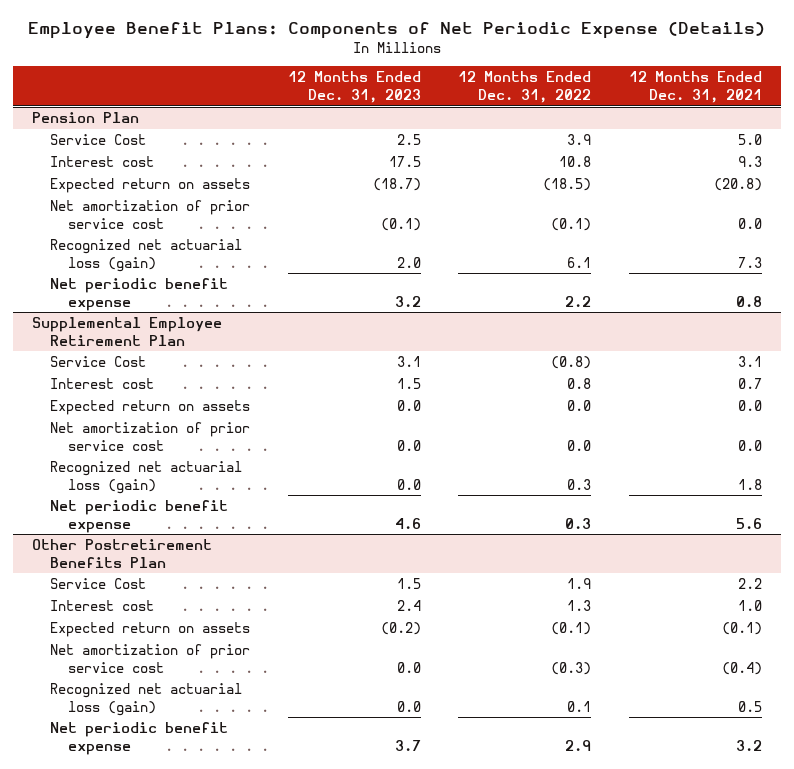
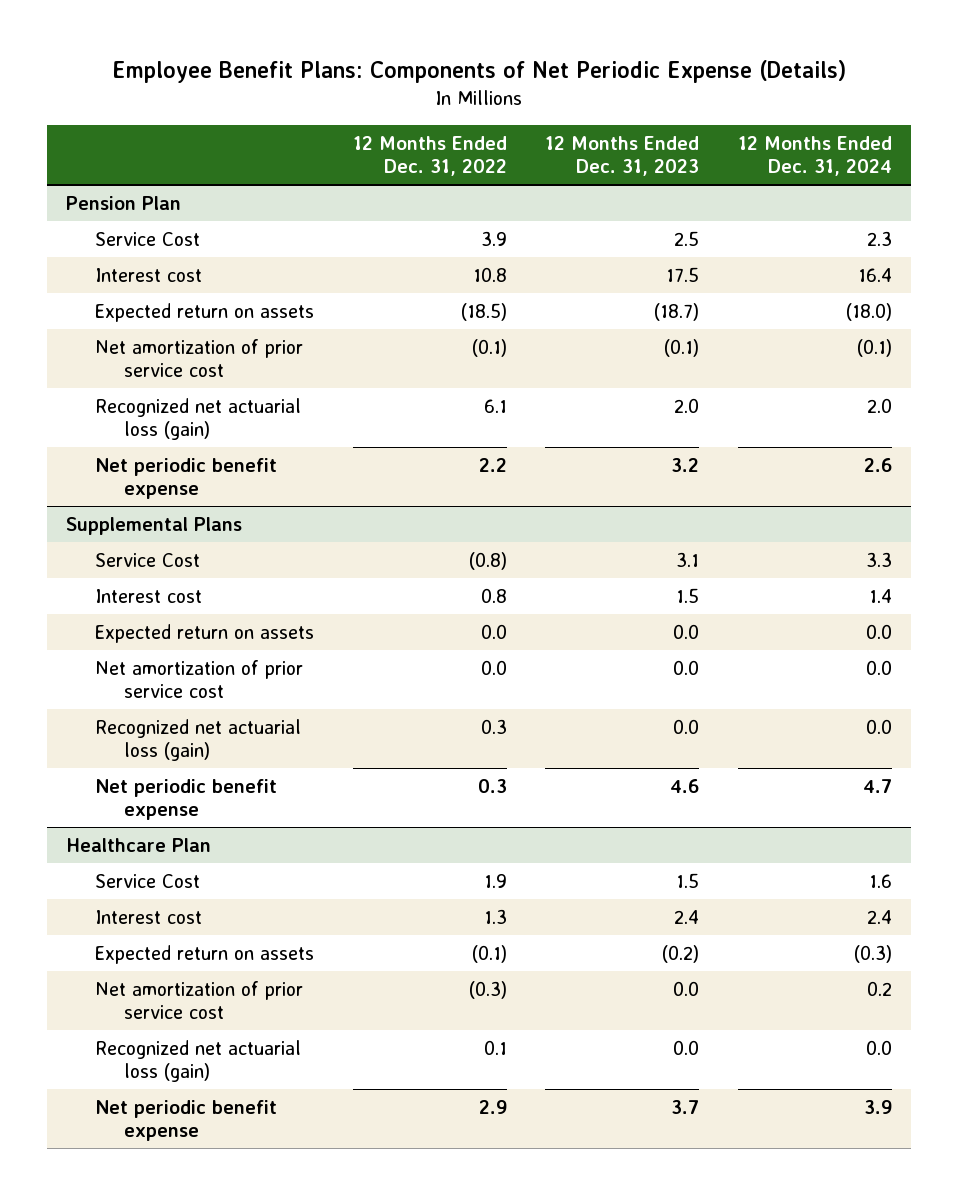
- | 12 Months Ended Dec. 31, 2023 | 12 Months Ended Dec. 31, 2022 | 12 Months Ended Dec. 31, 2021
+ | 12 Months Ended Dec. 31, 2022 | 12 Months Ended Dec. 31, 2023 | 12 Months Ended Dec. 31, 2024
- Supplemental Employee Retirement Plan
+ Supplemental Plans
- Other Postretirement Benefits Plan
+ Healthcare Plan

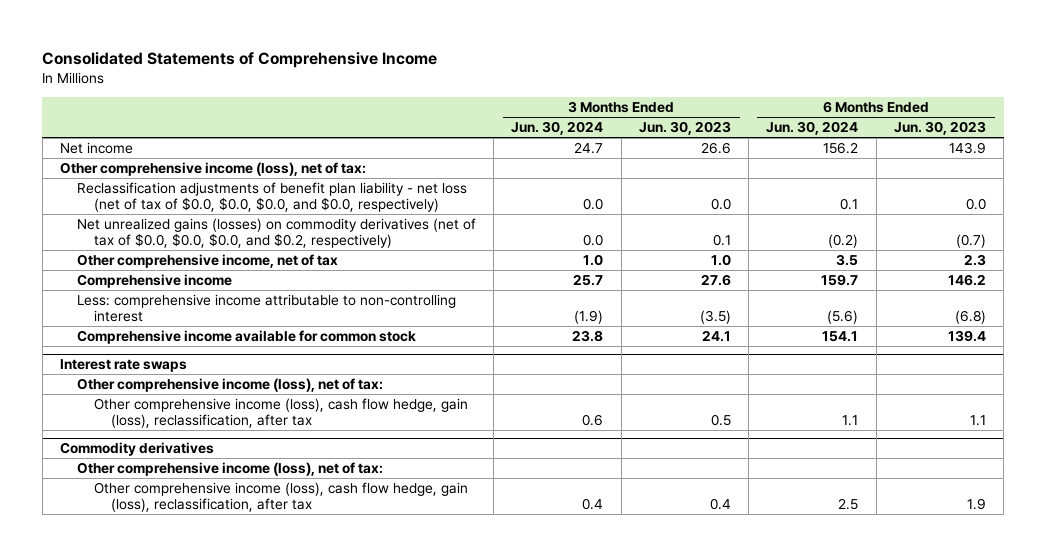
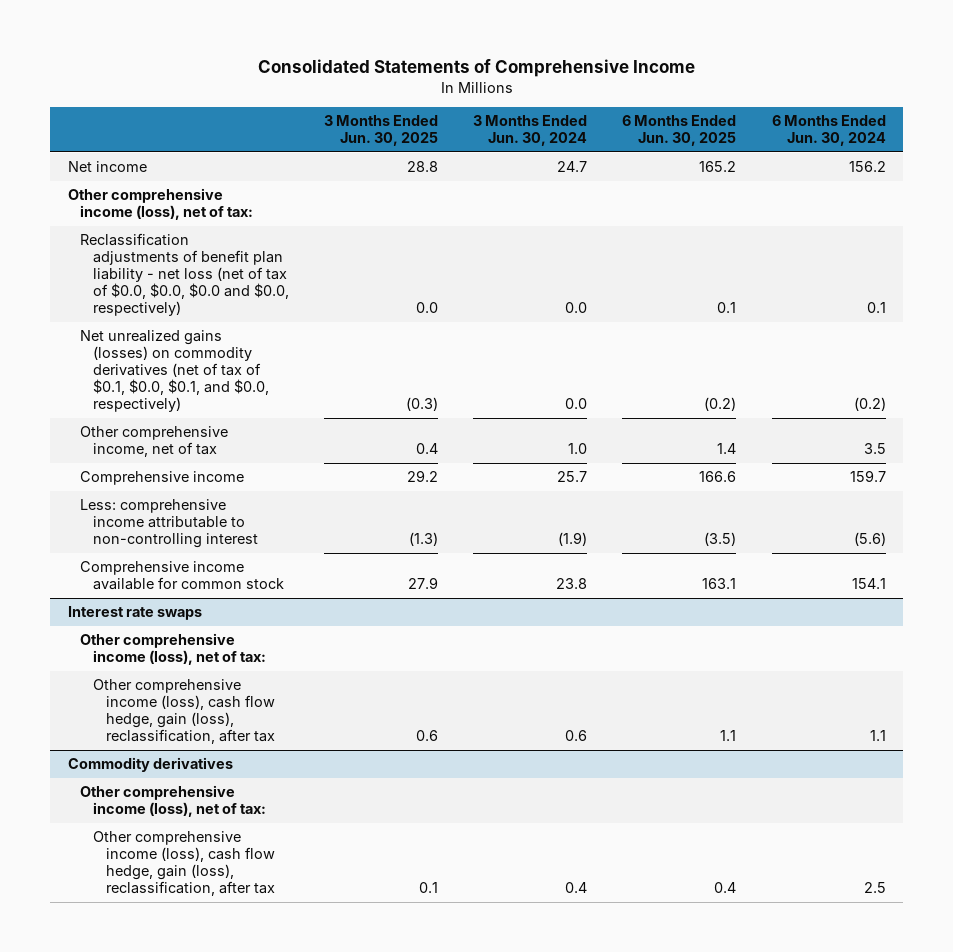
- | 3 Months Ended Jun. 30, 2024 | 3 Months Ended Jun. 30, 2023 | 6 Months Ended Jun. 30, 2024 | 6 Months Ended Jun. 30, 2023
+ | 3 Months Ended Jun. 30, 2025 | 3 Months Ended Jun. 30, 2024 | 6 Months Ended Jun. 30, 2025 | 6 Months Ended Jun. 30, 2024
- Reclassification adjustments of benefit plan liability - net loss (net of tax of $0.0, $0.0, $0.0, and $0.0, respectively) | 0.0 | 0.0 | 0.1 | 0.0
- Net unrealized gains (losses) on commodity derivatives (net of tax of $0.0, $0.0, $0.0, and $0.2, respectively) | 0.0 | 0.1 | (0.2) | (0.7)
+ Reclassification adjustments of benefit plan liability - net loss (net of tax of $0.0, $0.0, $0.0 and $0.0, respectively) | 0.0 | 0.0 | 0.1 | 0.1
+ Net unrealized gains (losses) on commodity derivatives (net of tax of $0.1, $0.0, $0.1, and $0.0, respectively) | (0.3) | 0.0 | (0.2) | (0.2)

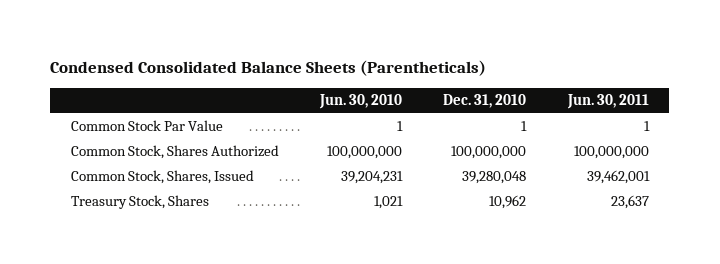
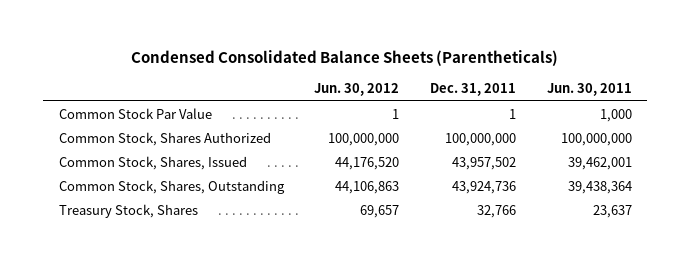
- | Jun. 30, 2010 | Dec. 31, 2010 | Jun. 30, 2011
+ | Jun. 30, 2012 | Dec. 31, 2011 | Jun. 30, 2011
- Common Stock Par Value | 1 | 1 | 1
+ Common Stock Par Value | 1 | 1 | 1,000
+ Common Stock, Shares, Outstanding | 44,106,863 | 43,924,736 | 39,438,364

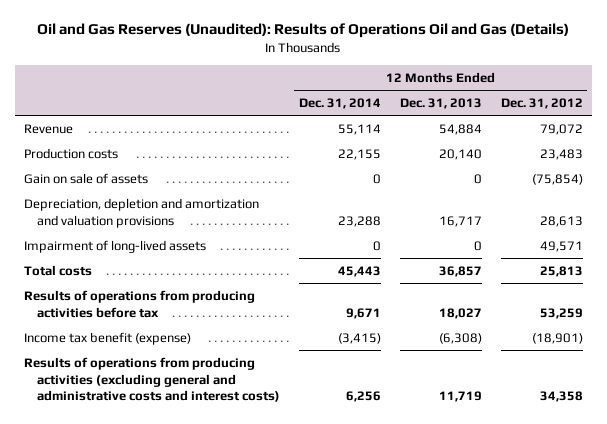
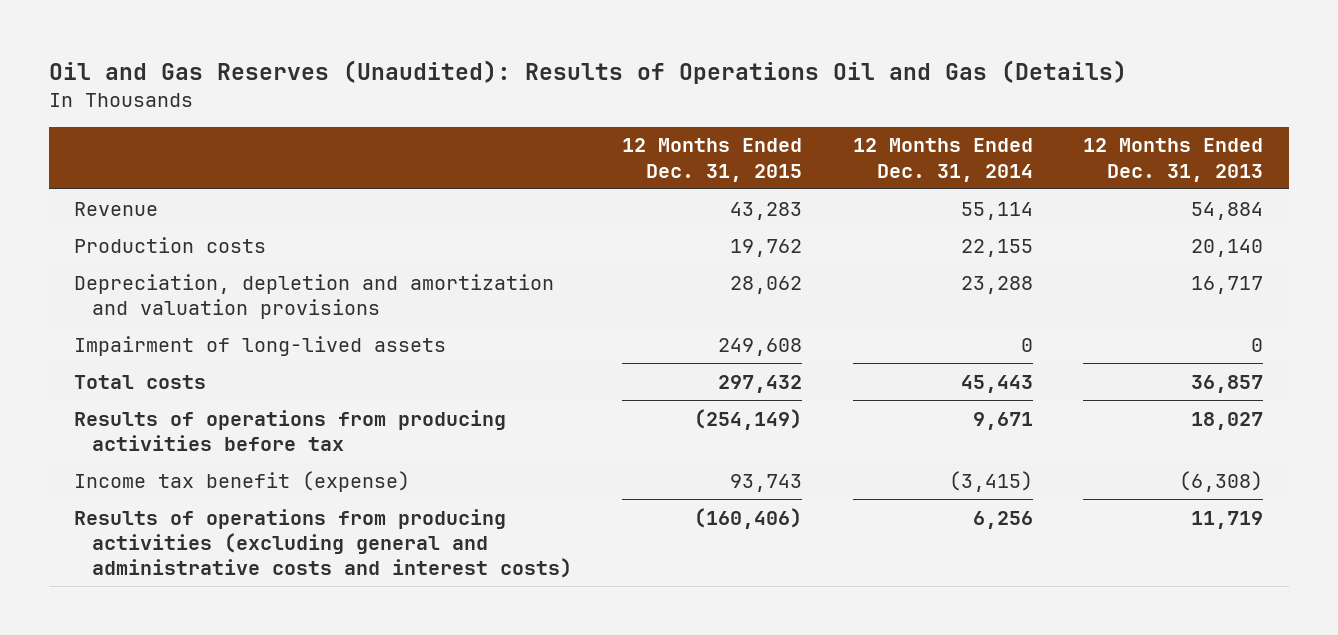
- | 12 Months Ended Dec. 31, 2014 | 12 Months Ended Dec. 31, 2013 | 12 Months Ended Dec. 31, 2012
+ | 12 Months Ended Dec. 31, 2015 | 12 Months Ended Dec. 31, 2014 | 12 Months Ended Dec. 31, 2013
- Gain on sale of assets | 0 | 0 | (75,854)

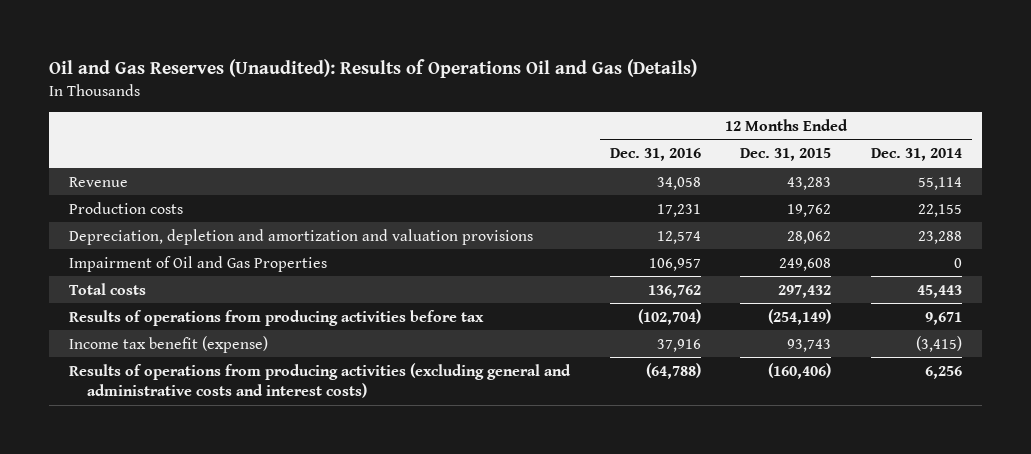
- | 12 Months Ended Dec. 31, 2015 | 12 Months Ended Dec. 31, 2014 | 12 Months Ended Dec. 31, 2013
+ | 12 Months Ended Dec. 31, 2016 | 12 Months Ended Dec. 31, 2015 | 12 Months Ended Dec. 31, 2014
- Impairment of long-lived assets | 249,608 | 0 | 0
+ Impairment of Oil and Gas Properties | 106,957 | 249,608 | 0

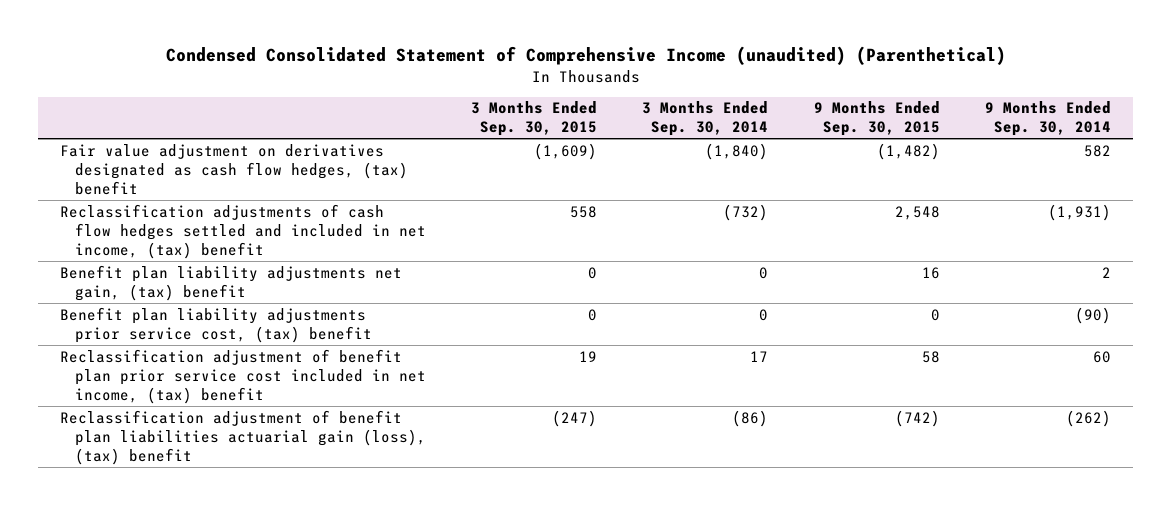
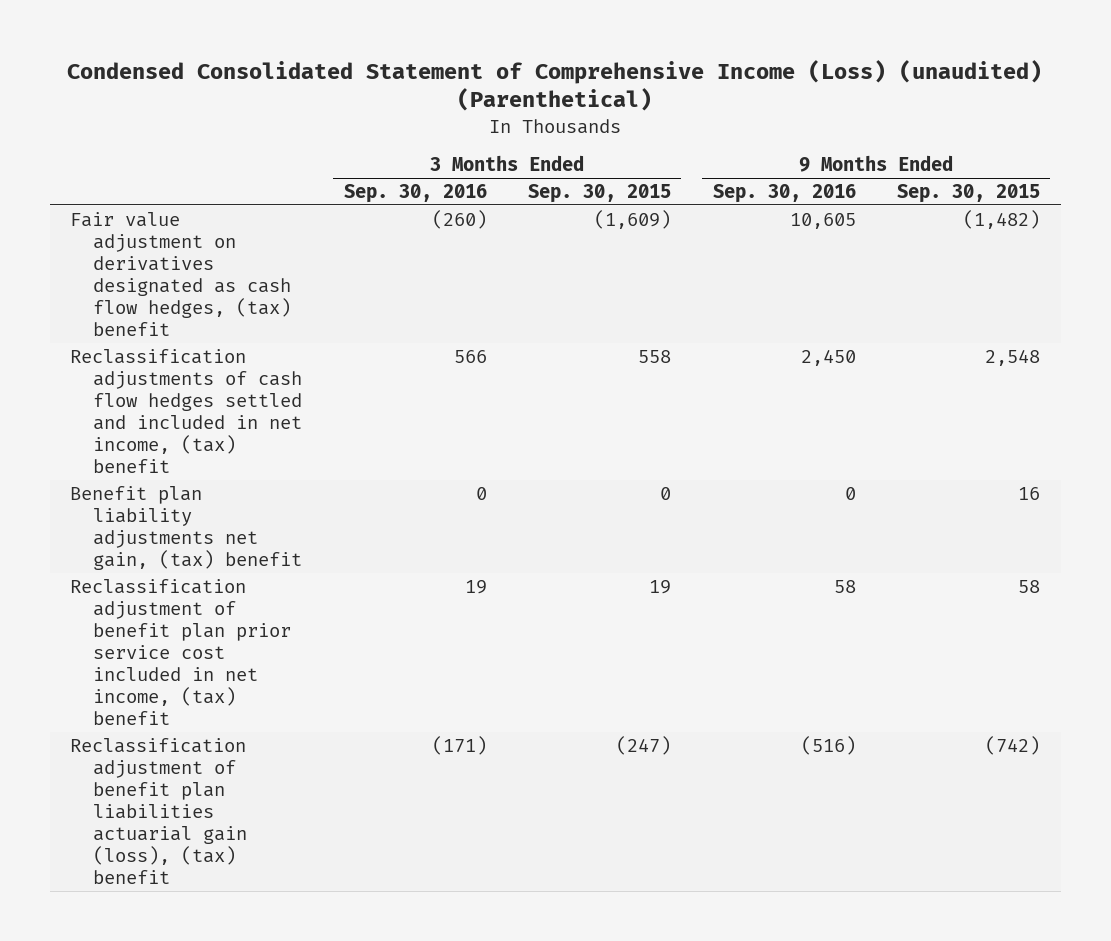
- Condensed Consolidated Statement of Comprehensive Income (unaudited) (Parenthetical)
+ Condensed Consolidated Statement of Comprehensive Income (Loss) (unaudited) (Parenthetical)
- | 3 Months Ended Sep. 30, 2015 | 3 Months Ended Sep. 30, 2014 | 9 Months Ended Sep. 30, 2015 | 9 Months Ended Sep. 30, 2014
+ | 3 Months Ended Sep. 30, 2016 | 3 Months Ended Sep. 30, 2015 | 9 Months Ended Sep. 30, 2016 | 9 Months Ended Sep. 30, 2015
- Benefit plan liability adjustments prior service cost, (tax) benefit | 0 | 0 | 0 | (90)

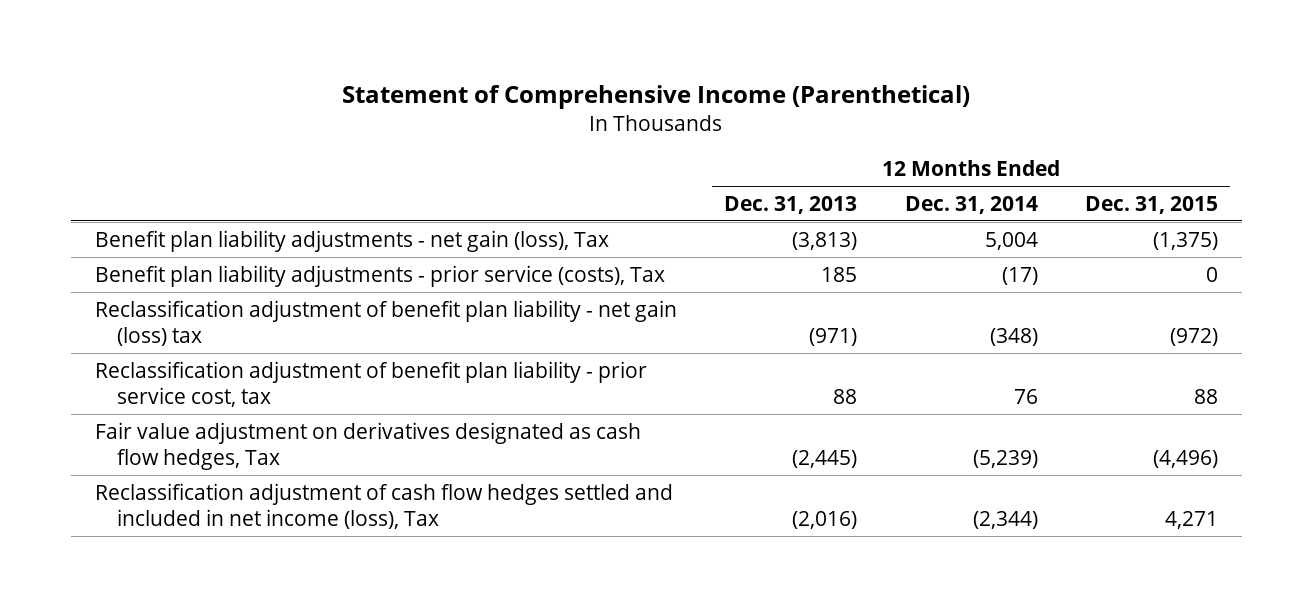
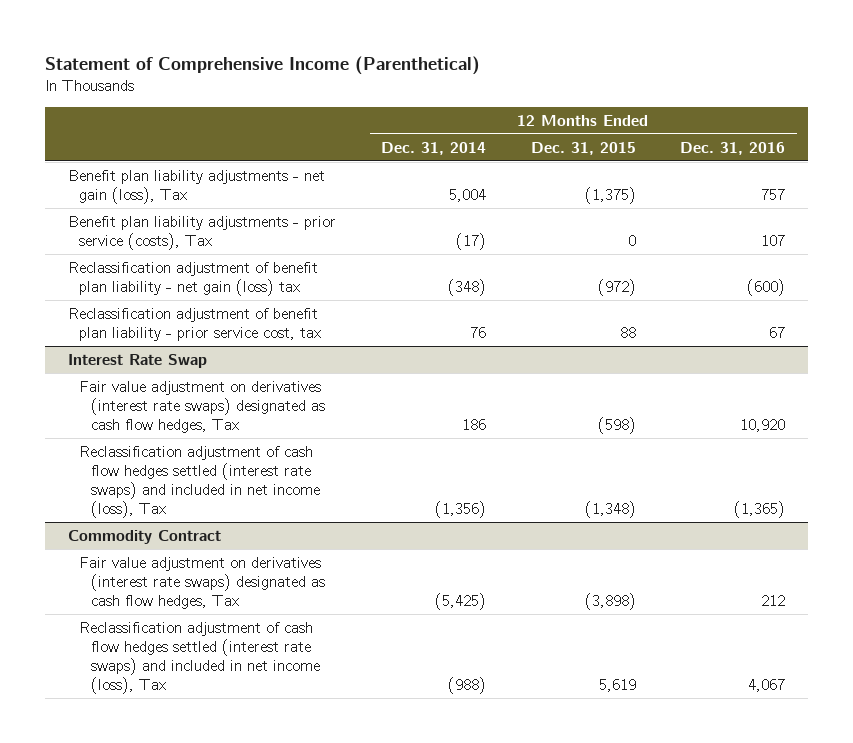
- | 12 Months Ended Dec. 31, 2013 | 12 Months Ended Dec. 31, 2014 | 12 Months Ended Dec. 31, 2015
+ | 12 Months Ended Dec. 31, 2014 | 12 Months Ended Dec. 31, 2015 | 12 Months Ended Dec. 31, 2016
- Fair value adjustment on derivatives designated as cash flow hedges, Tax | (2,445) | (5,239) | (4,496)
- Reclassification adjustment of cash flow hedges settled and included in net income (loss), Tax | (2,016) | (2,344) | 4,271
+ Interest Rate Swap
+ Fair value adjustment on derivatives (interest rate swaps) designated as cash flow hedges, Tax | 186 | (598) | 10,920
+ Reclassification adjustment of cash flow hedges settled (interest rate swaps) and included in net income (loss), Tax | (1,356) | (1,348) | (1,365)
+ Commodity Contract
+ Fair value adjustment on derivatives (interest rate swaps) designated as cash flow hedges, Tax | (5,425) | (3,898) | 212
+ Reclassification adjustment of cash flow hedges settled (interest rate swaps) and included in net income (loss), Tax | (988) | 5,619 | 4,067

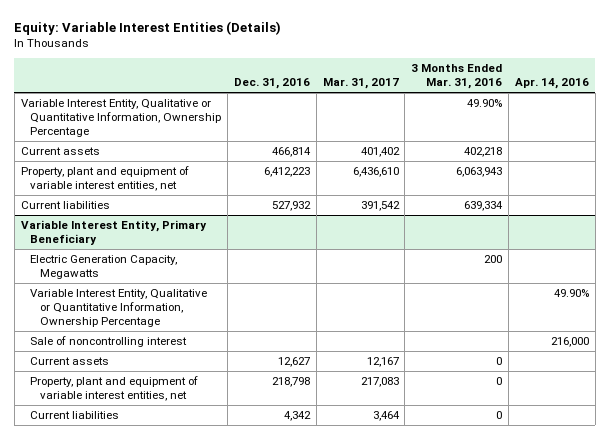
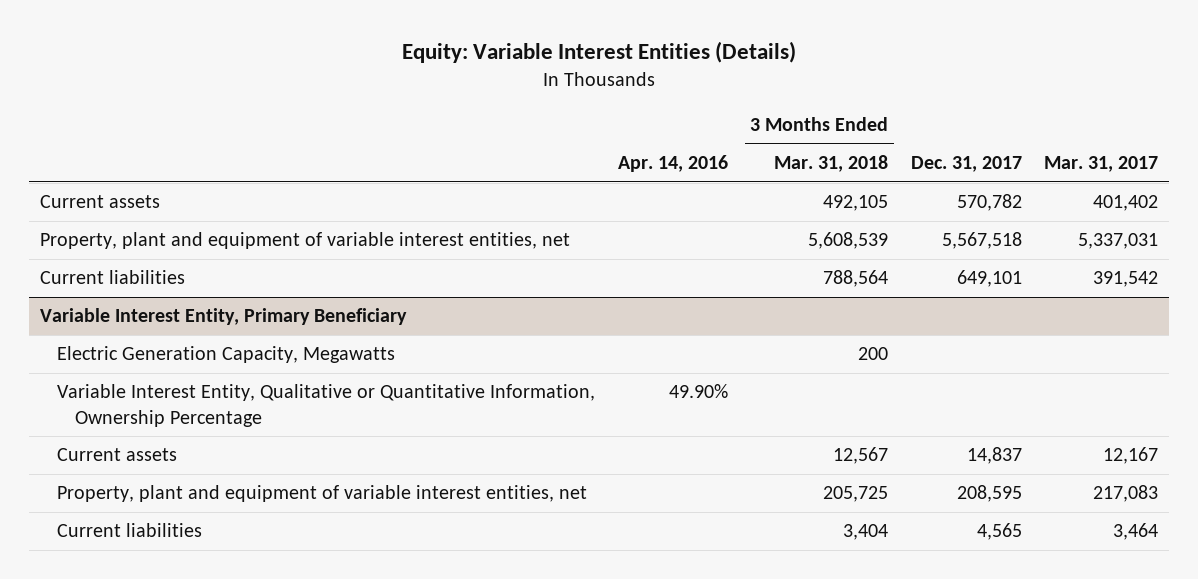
- | Dec. 31, 2016 | Mar. 31, 2017 | 3 Months Ended Mar. 31, 2016 | Apr. 14, 2016
+ | Apr. 14, 2016 | 3 Months Ended Mar. 31, 2018 | Dec. 31, 2017 | Mar. 31, 2017
- Variable Interest Entity, Qualitative or Quantitative Information, Ownership Percentage | | | 49.90% |
- Property, plant and equipment of variable interest entities, net | 6,412,223 | 6,436,610 | 6,063,943 |
+ Property, plant and equipment of variable interest entities, net | | 5,608,539 | 5,567,518 | 5,337,031
@ Variable Interest Entity, Primary Beneficiary
- Sale of noncontrolling interest | | | | 216,000

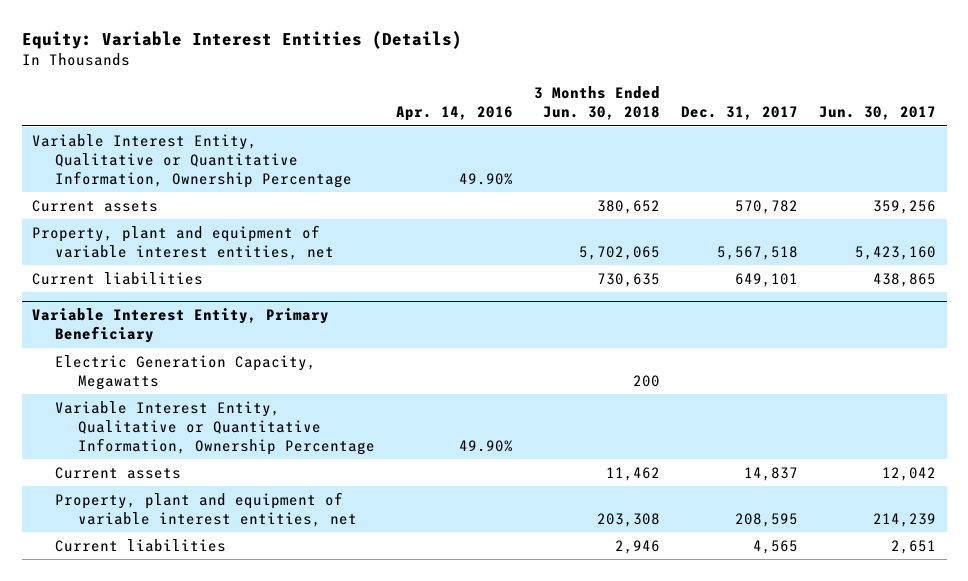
- | Apr. 14, 2016 | 3 Months Ended Mar. 31, 2018 | Dec. 31, 2017 | Mar. 31, 2017
+ | Apr. 14, 2016 | 3 Months Ended Jun. 30, 2018 | Dec. 31, 2017 | Jun. 30, 2017
+ Variable Interest Entity, Qualitative or Quantitative Information, Ownership Percentage | 49.90% | | |

